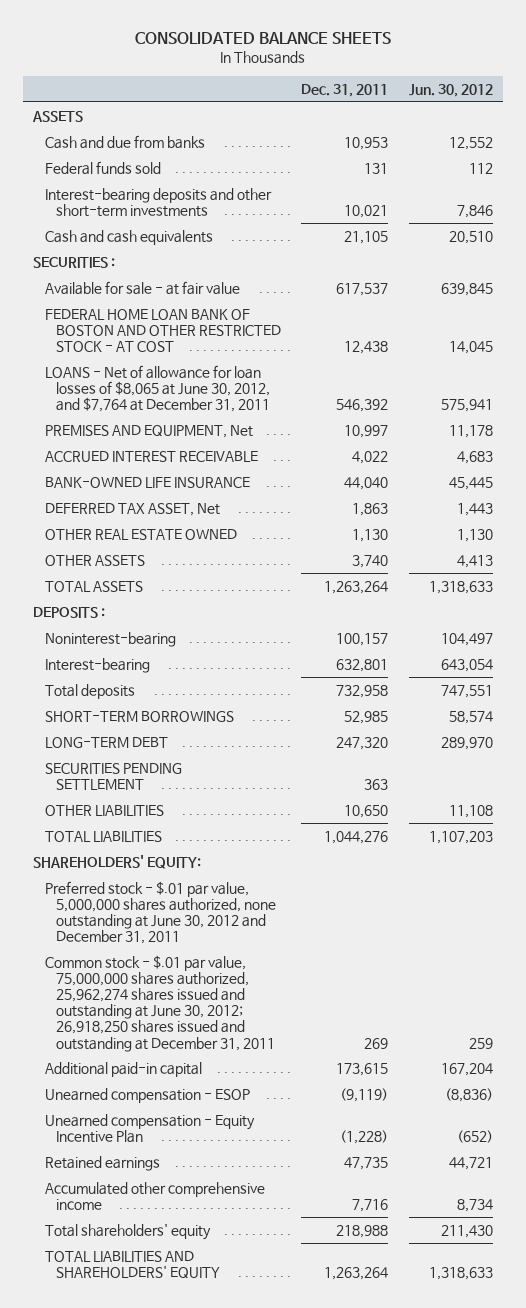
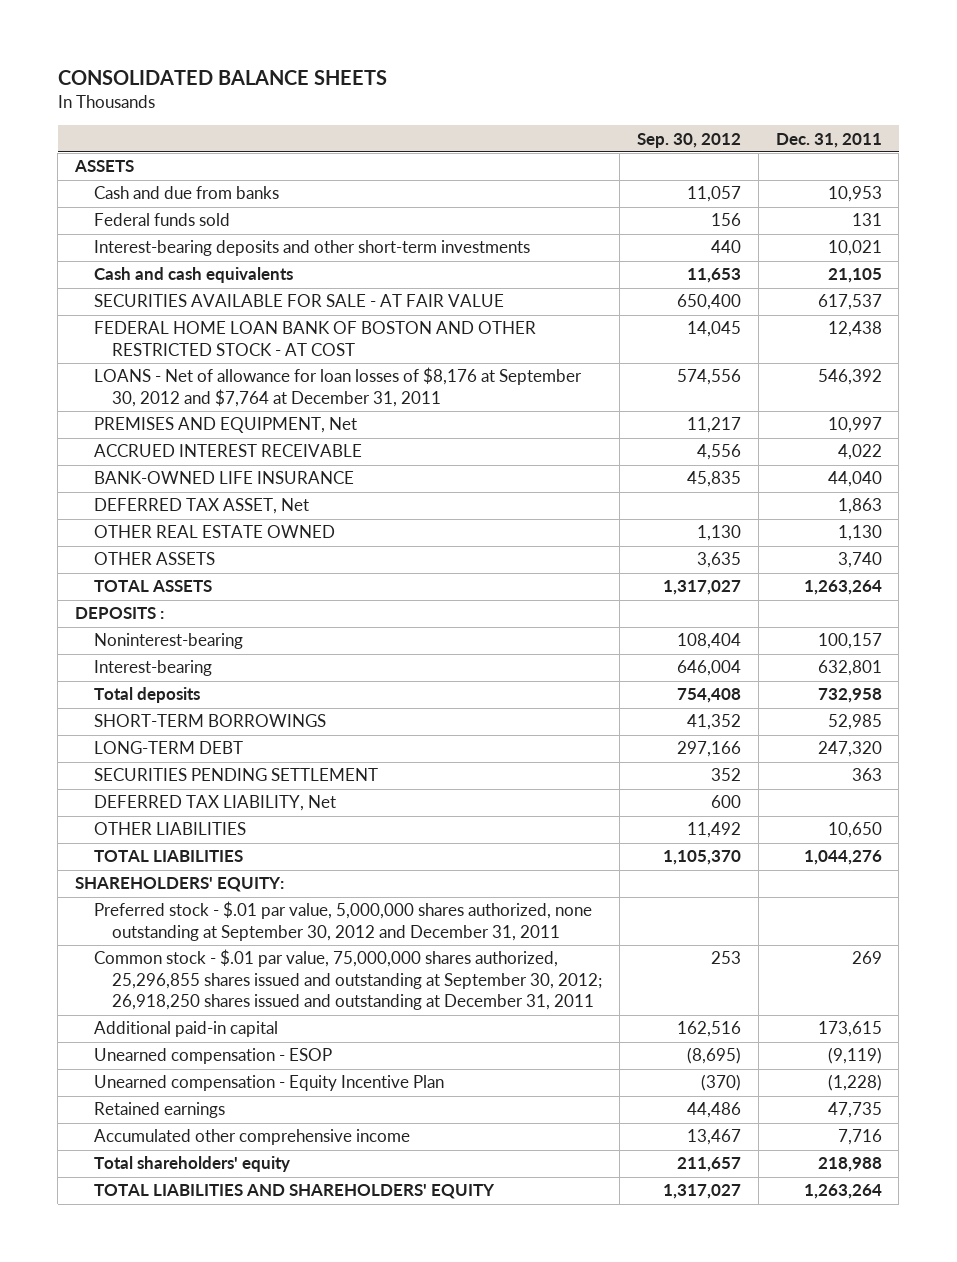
- | Dec. 31, 2011 | Jun. 30, 2012
+ | Sep. 30, 2012 | Dec. 31, 2011
- SECURITIES :
- Available for sale - at fair value | 617,537 | 639,845
+ SECURITIES AVAILABLE FOR SALE - AT FAIR VALUE | 650,400 | 617,537
- LOANS - Net of allowance for loan losses of $8,065 at June 30, 2012, and $7,764 at December 31, 2011 | 546,392 | 575,941
+ LOANS - Net of allowance for loan losses of $8,176 at September 30, 2012 and $7,764 at December 31, 2011 | 574,556 | 546,392
+ DEFERRED TAX LIABILITY, Net | 600 |
- Preferred stock - $.01 par value, 5,000,000 shares authorized, none outstanding at June 30, 2012 and December 31, 2011
- Common stock - $.01 par value, 75,000,000 shares authorized, 25,962,274 shares issued and outstanding at June 30, 2012; 26,918,250 shares issued and outstanding at December 31, 2011 | 269 | 259
+ Preferred stock - $.01 par value, 5,000,000 shares authorized, none outstanding at September 30, 2012 and December 31, 2011
+ Common stock - $.01 par value, 75,000,000 shares authorized, 25,296,855 shares issued and outstanding at September 30, 2012; 26,918,250 shares issued and outstanding at December 31, 2011 | 253 | 269

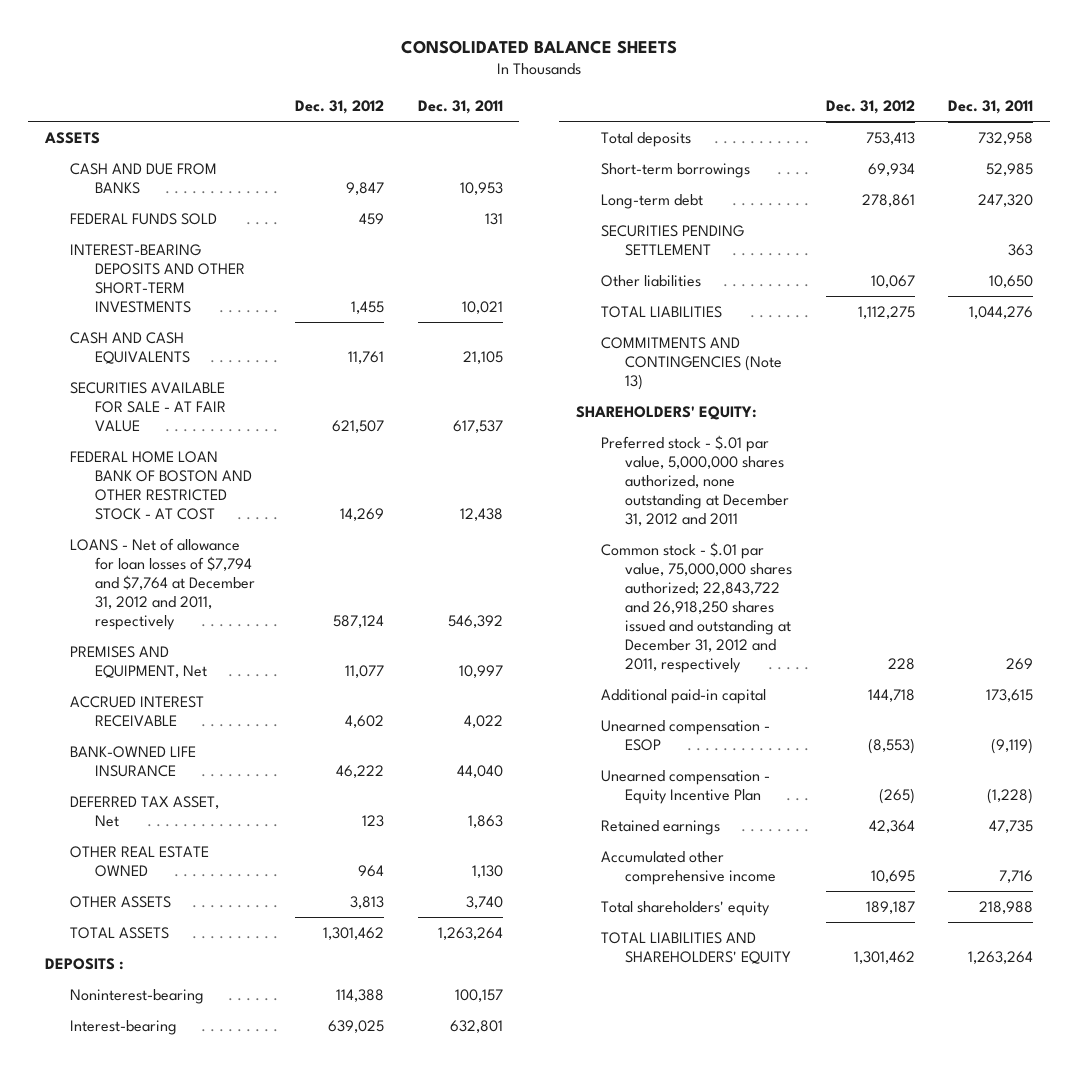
- | Sep. 30, 2012 | Dec. 31, 2011
+ | Dec. 31, 2012 | Dec. 31, 2011
- Cash and due from banks | 11,057 | 10,953
- Federal funds sold | 156 | 131
- Interest-bearing deposits and other short-term investments | 440 | 10,021
- Cash and cash equivalents | 11,653 | 21,105
+ CASH AND DUE FROM BANKS | 9,847 | 10,953
+ FEDERAL FUNDS SOLD | 459 | 131
+ INTEREST-BEARING DEPOSITS AND OTHER SHORT-TERM INVESTMENTS | 1,455 | 10,021
+ CASH AND CASH EQUIVALENTS | 11,761 | 21,105
- LOANS - Net of allowance for loan losses of $8,176 at September 30, 2012 and $7,764 at December 31, 2011 | 574,556 | 546,392
+ LOANS - Net of allowance for loan losses of $7,794 and $7,764 at December 31, 2012 and 2011, respectively | 587,124 | 546,392
- SHORT-TERM BORROWINGS | 41,352 | 52,985
- LONG-TERM DEBT | 297,166 | 247,320
+ Short-term borrowings | 69,934 | 52,985
+ Long-term debt | 278,861 | 247,320
- DEFERRED TAX LIABILITY, Net | 600 |
- OTHER LIABILITIES | 11,492 | 10,650
+ Other liabilities | 10,067 | 10,650
+ COMMITMENTS AND CONTINGENCIES (Note 13)
- Preferred stock - $.01 par value, 5,000,000 shares authorized, none outstanding at September 30, 2012 and December 31, 2011
- Common stock - $.01 par value, 75,000,000 shares authorized, 25,296,855 shares issued and outstanding at September 30, 2012; 26,918,250 shares issued and outstanding at December 31, 2011 | 253 | 269
+ Preferred stock - $.01 par value, 5,000,000 shares authorized, none outstanding at December 31, 2012 and 2011
+ Common stock - $.01 par value, 75,000,000 shares authorized; 22,843,722 and 26,918,250 shares issued and outstanding at December 31, 2012 and 2011, respectively | 228 | 269

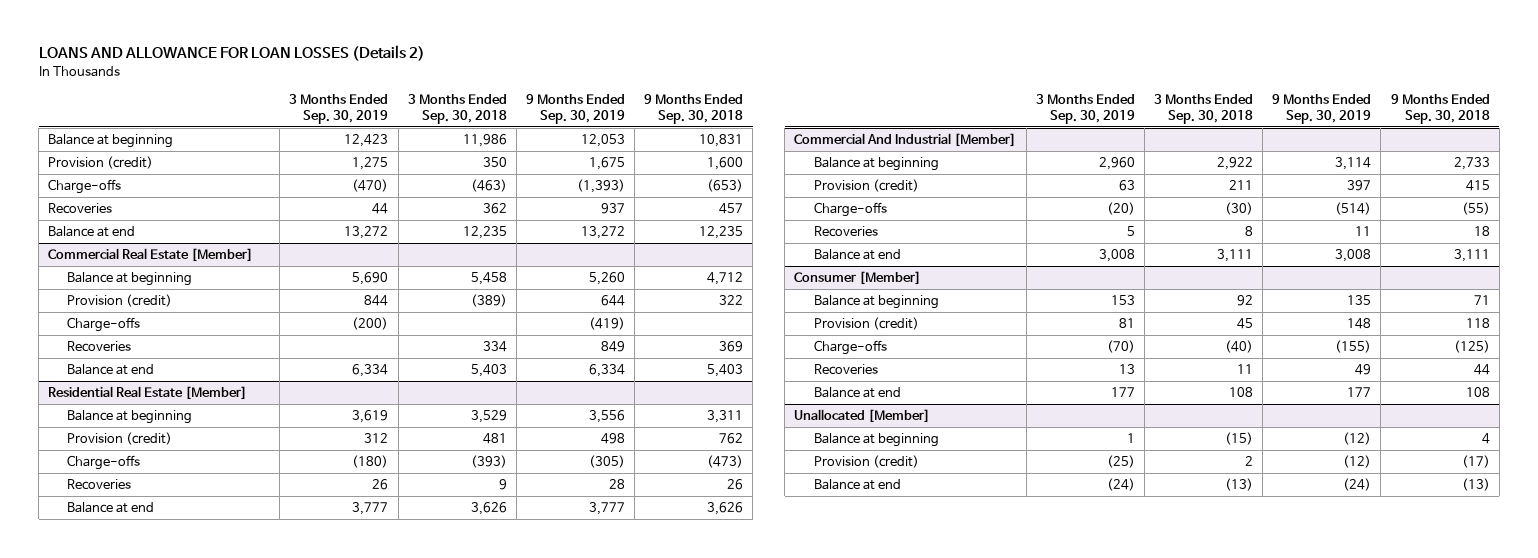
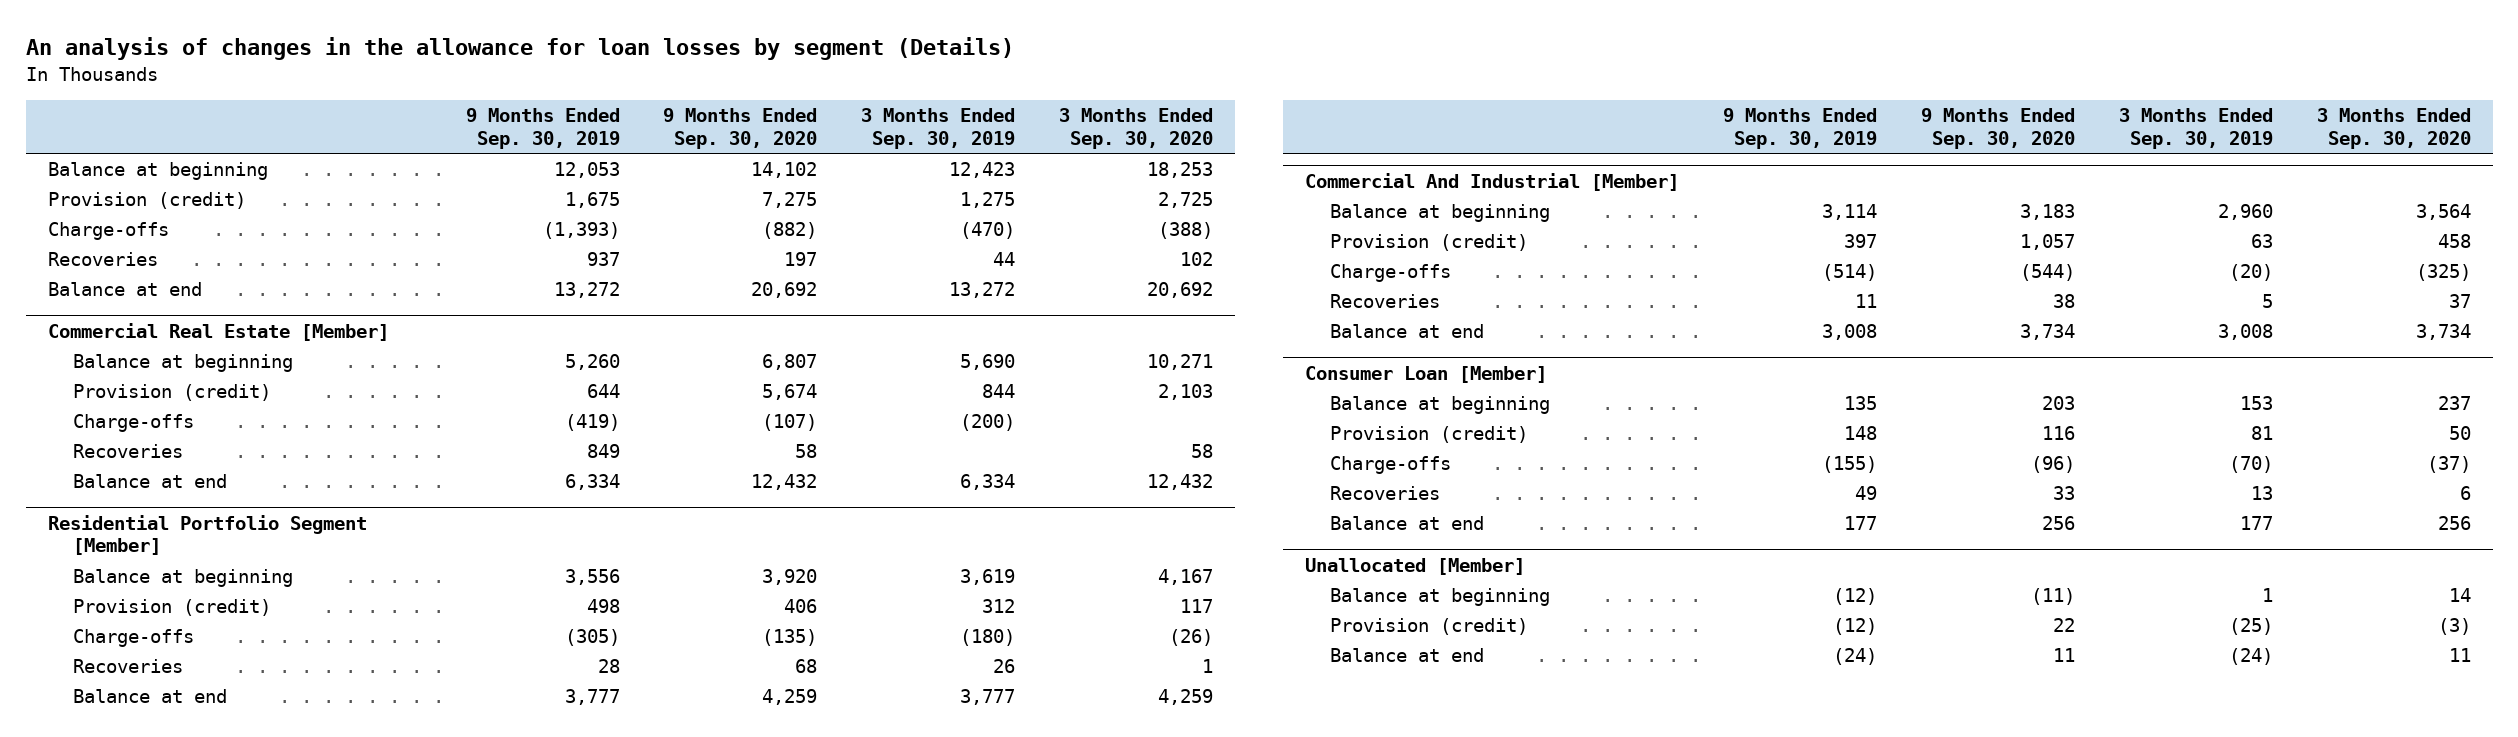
- LOANS AND ALLOWANCE FOR LOAN LOSSES (Details 2)
+ An analysis of changes in the allowance for loan losses by segment (Details)
- | 3 Months Ended Sep. 30, 2019 | 3 Months Ended Sep. 30, 2018 | 9 Months Ended Sep. 30, 2019 | 9 Months Ended Sep. 30, 2018
+ | 9 Months Ended Sep. 30, 2019 | 9 Months Ended Sep. 30, 2020 | 3 Months Ended Sep. 30, 2019 | 3 Months Ended Sep. 30, 2020
- Residential Real Estate [Member]
+ Residential Portfolio Segment [Member]
- Consumer [Member]
+ Consumer Loan [Member]

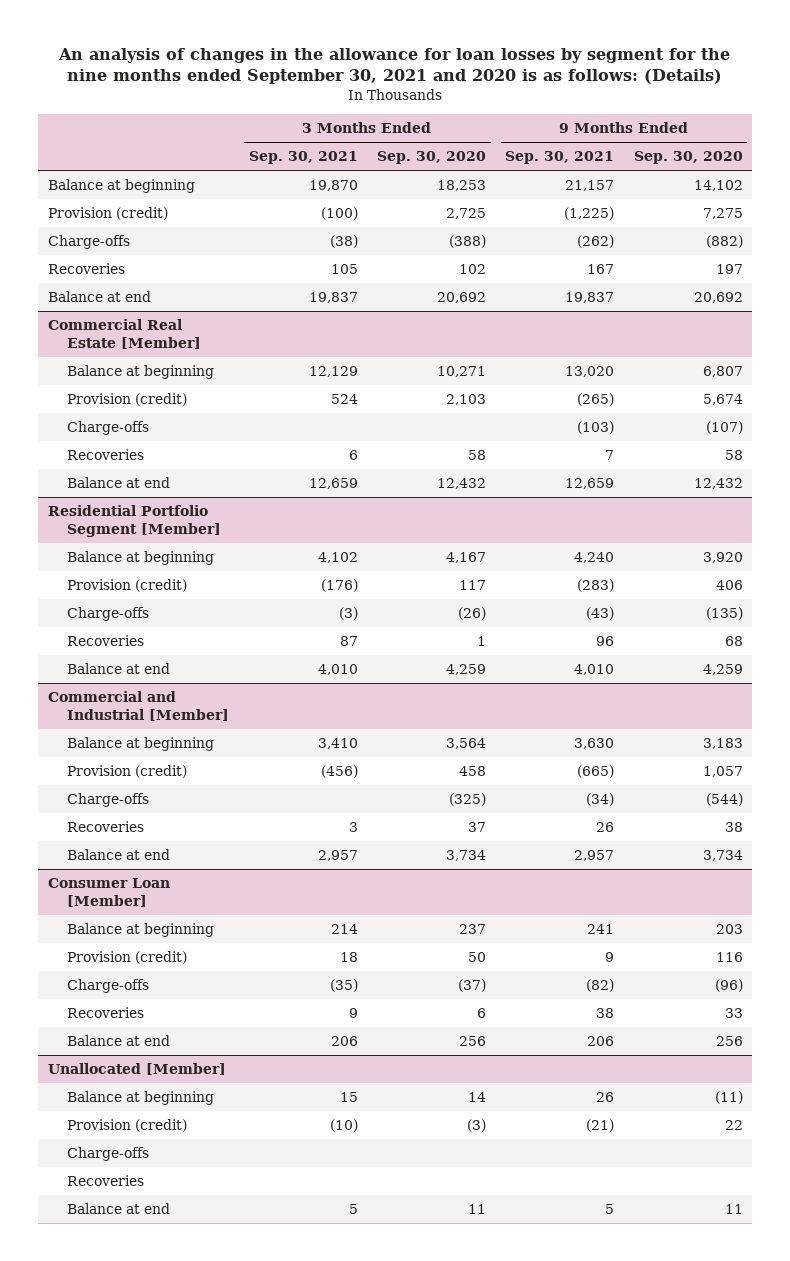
- An analysis of changes in the allowance for loan losses by segment (Details)
+ An analysis of changes in the allowance for loan losses by segment for the nine months ended September 30, 2021 and 2020 is as follows: (Details)
- | 9 Months Ended Sep. 30, 2019 | 9 Months Ended Sep. 30, 2020 | 3 Months Ended Sep. 30, 2019 | 3 Months Ended Sep. 30, 2020
+ | 3 Months Ended Sep. 30, 2021 | 3 Months Ended Sep. 30, 2020 | 9 Months Ended Sep. 30, 2021 | 9 Months Ended Sep. 30, 2020
- Commercial And Industrial [Member]
+ Commercial and Industrial [Member]
@ Unallocated [Member]
+ Charge-offs
+ Recoveries

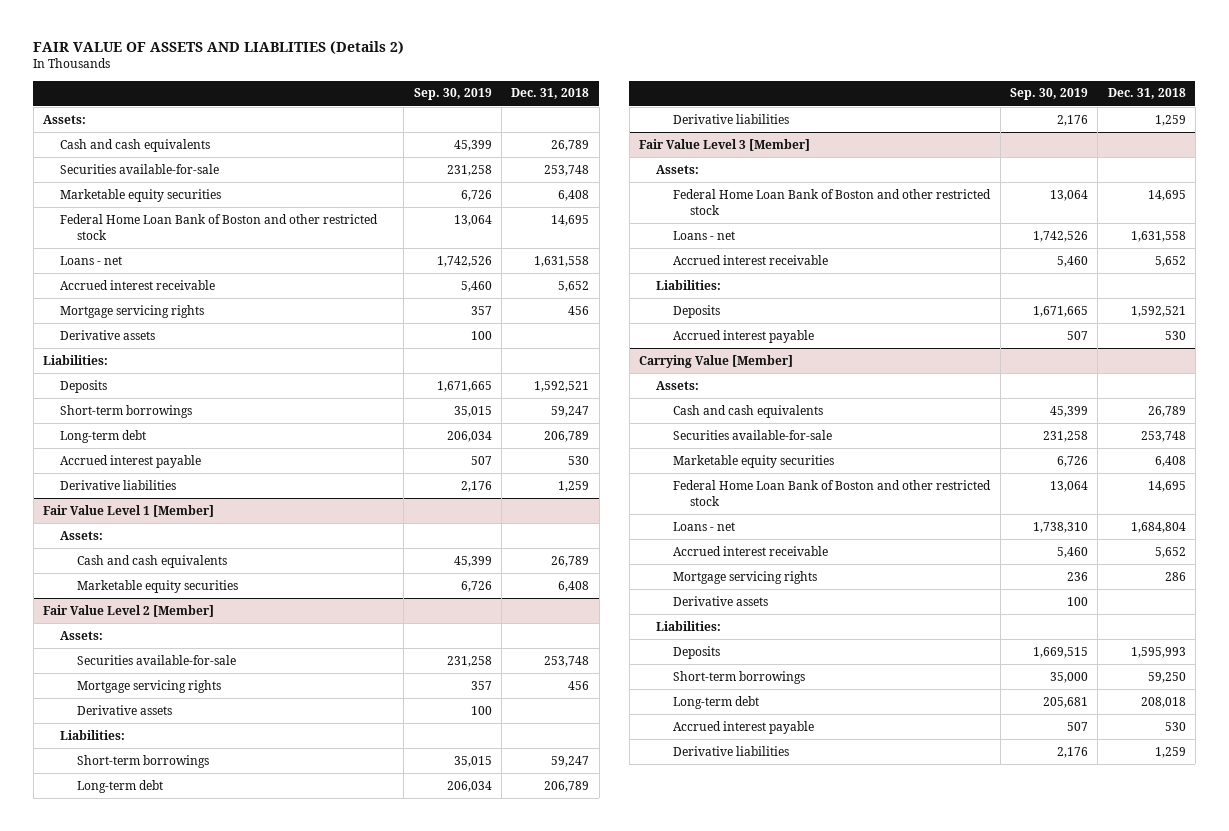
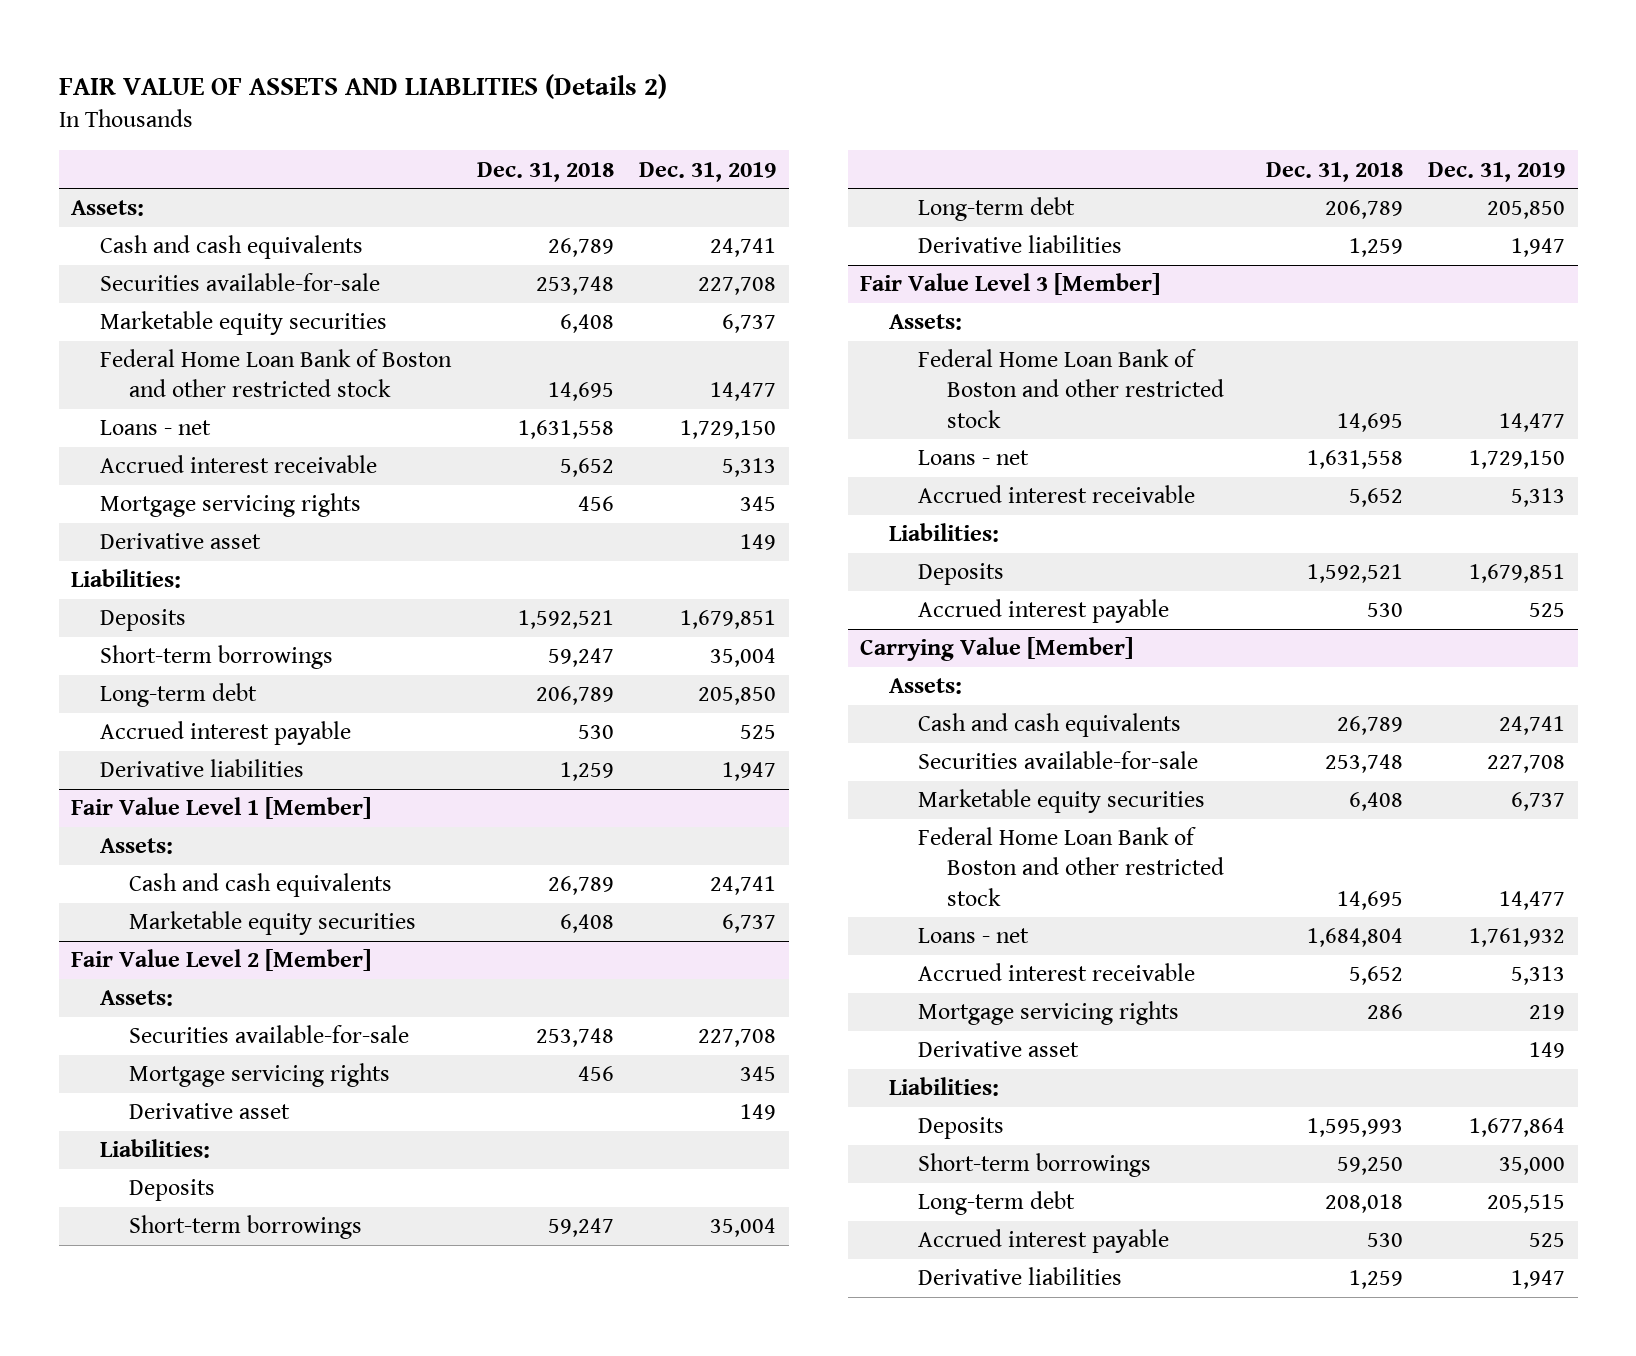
- | Sep. 30, 2019 | Dec. 31, 2018
+ | Dec. 31, 2018 | Dec. 31, 2019
- Derivative assets | 100 |
+ Derivative asset | | 149
@ Fair Value Level 2 [Member]
- Derivative assets | 100 |
+ Derivative asset | | 149
+ Deposits
@ Carrying Value [Member]
- Derivative assets | 100 |
+ Derivative asset | | 149

